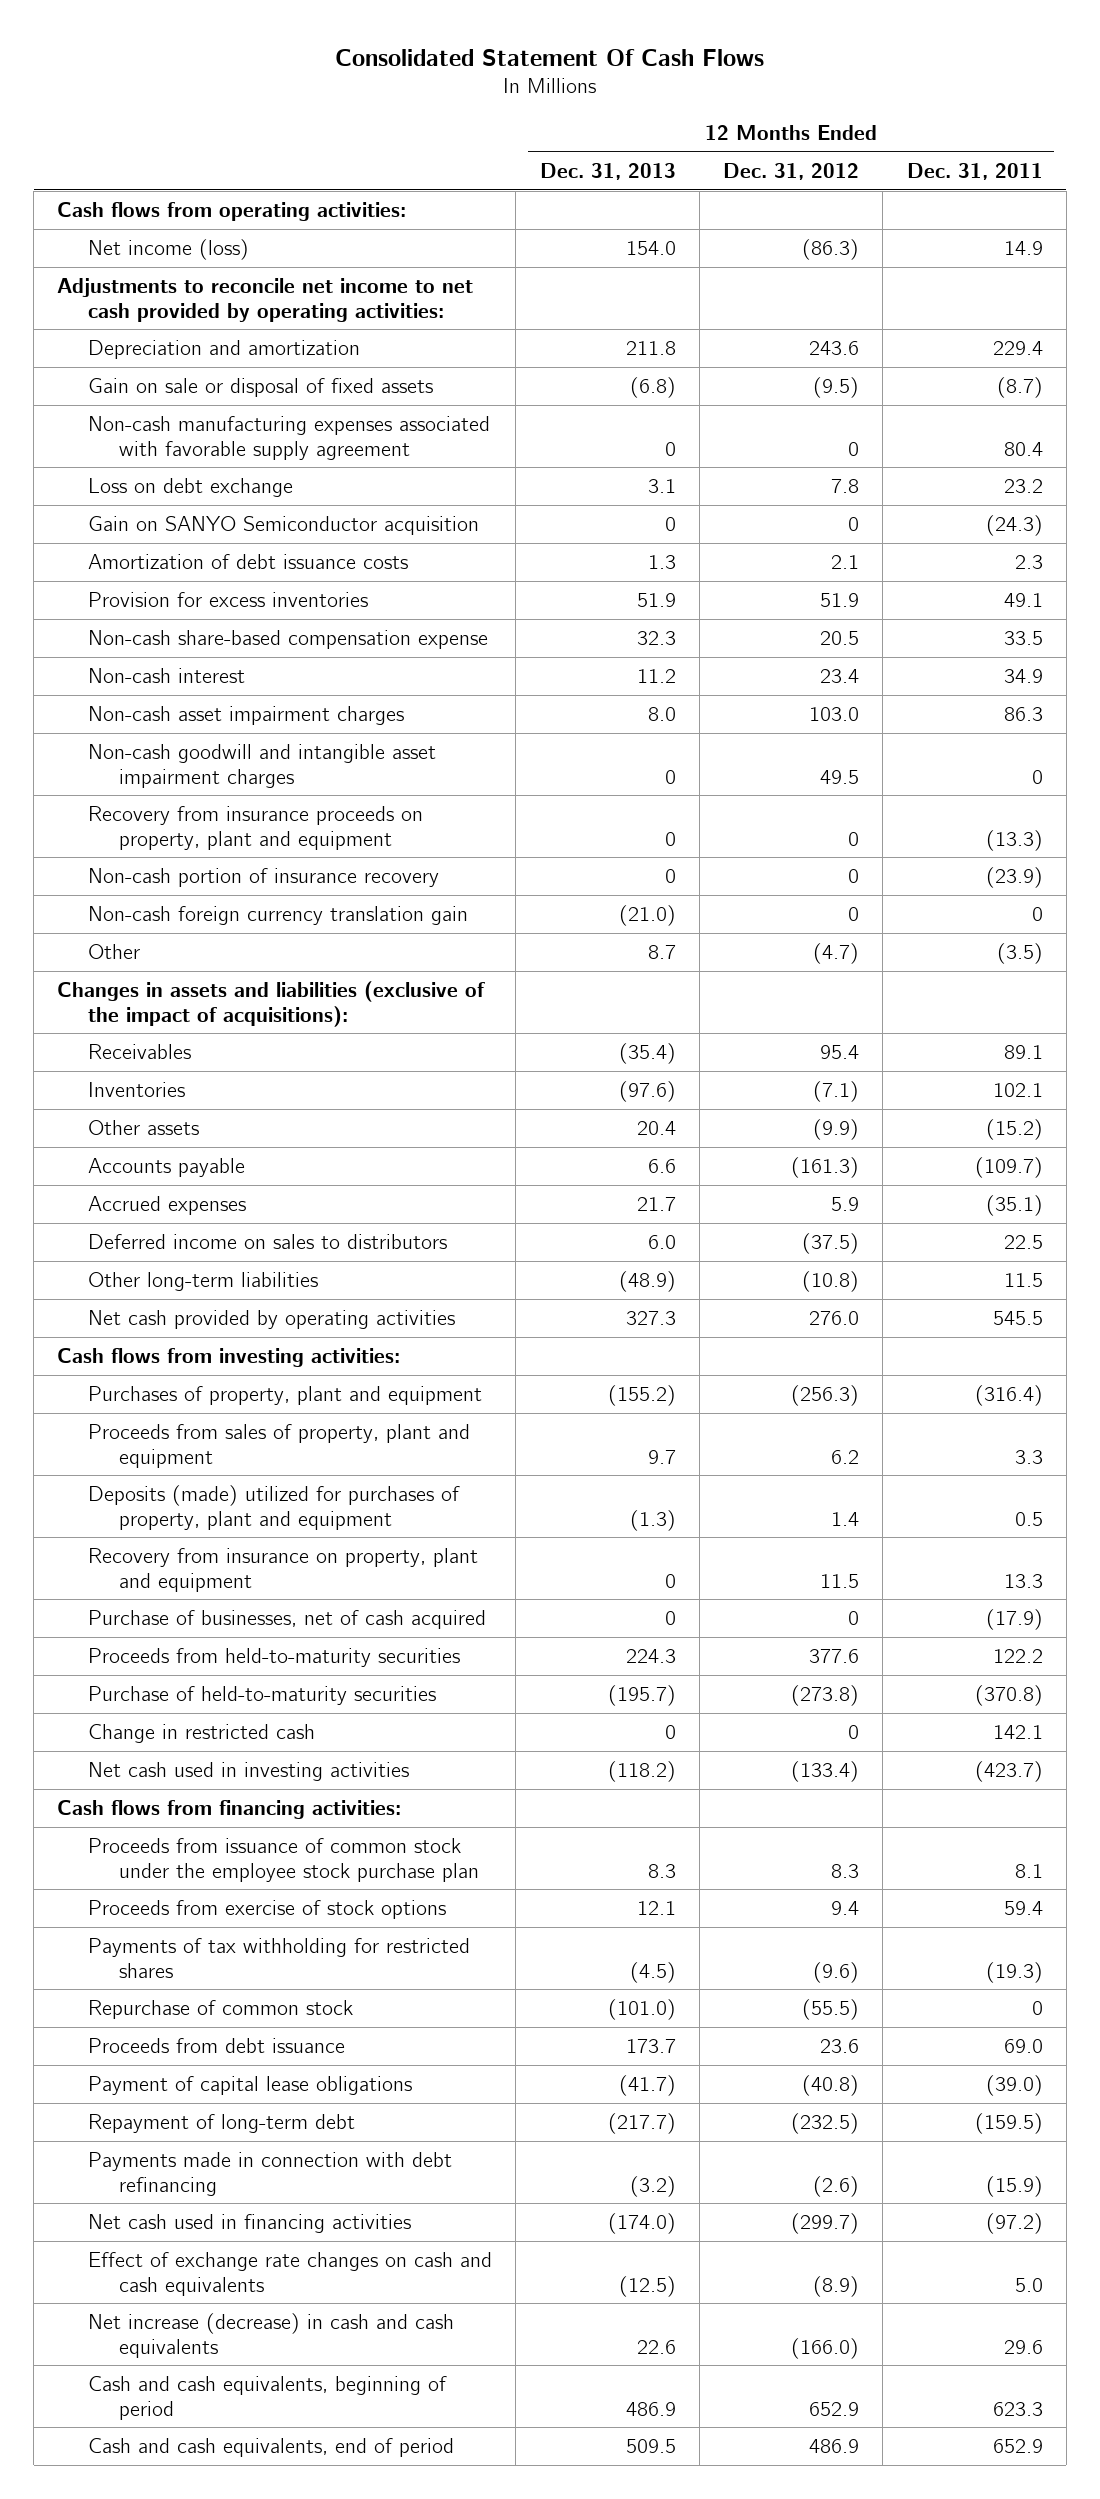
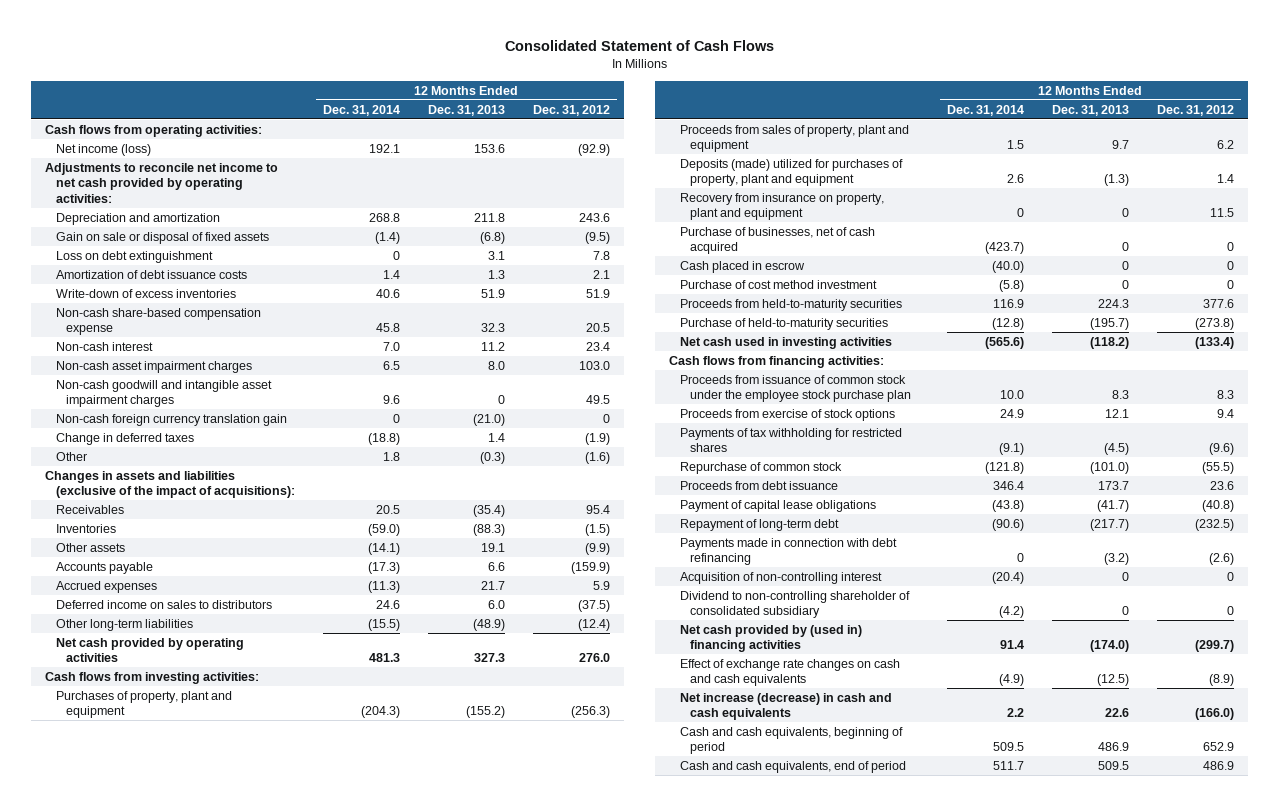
- Consolidated Statement Of Cash Flows
+ Consolidated Statement of Cash Flows
- | 12 Months Ended Dec. 31, 2013 | 12 Months Ended Dec. 31, 2012 | 12 Months Ended Dec. 31, 2011
+ | 12 Months Ended Dec. 31, 2014 | 12 Months Ended Dec. 31, 2013 | 12 Months Ended Dec. 31, 2012
- Net income (loss) | 154.0 | (86.3) | 14.9
+ Net income (loss) | 192.1 | 153.6 | (92.9)
- Non-cash manufacturing expenses associated with favorable supply agreement | 0 | 0 | 80.4
- Loss on debt exchange | 3.1 | 7.8 | 23.2
- Gain on SANYO Semiconductor acquisition | 0 | 0 | (24.3)
+ Loss on debt extinguishment | 0 | 3.1 | 7.8
- Provision for excess inventories | 51.9 | 51.9 | 49.1
+ Write-down of excess inventories | 40.6 | 51.9 | 51.9
- Recovery from insurance proceeds on property, plant and equipment | 0 | 0 | (13.3)
- Non-cash portion of insurance recovery | 0 | 0 | (23.9)
- Other | 8.7 | (4.7) | (3.5)
+ Change in deferred taxes | (18.8) | 1.4 | (1.9)
+ Other | 1.8 | (0.3) | (1.6)
- Inventories | (97.6) | (7.1) | 102.1
- Other assets | 20.4 | (9.9) | (15.2)
- Accounts payable | 6.6 | (161.3) | (109.7)
+ Inventories | (59.0) | (88.3) | (1.5)
+ Other assets | (14.1) | 19.1 | (9.9)
+ Accounts payable | (17.3) | 6.6 | (159.9)
- Other long-term liabilities | (48.9) | (10.8) | 11.5
+ Other long-term liabilities | (15.5) | (48.9) | (12.4)
+ Cash placed in escrow | (40.0) | 0 | 0
+ Purchase of cost method investment | (5.8) | 0 | 0
- Change in restricted cash | 0 | 0 | 142.1
- Net cash used in financing activities | (174.0) | (299.7) | (97.2)
+ Acquisition of non-controlling interest | (20.4) | 0 | 0
+ Dividend to non-controlling shareholder of consolidated subsidiary | (4.2) | 0 | 0
+ Net cash provided by (used in) financing activities | 91.4 | (174.0) | (299.7)

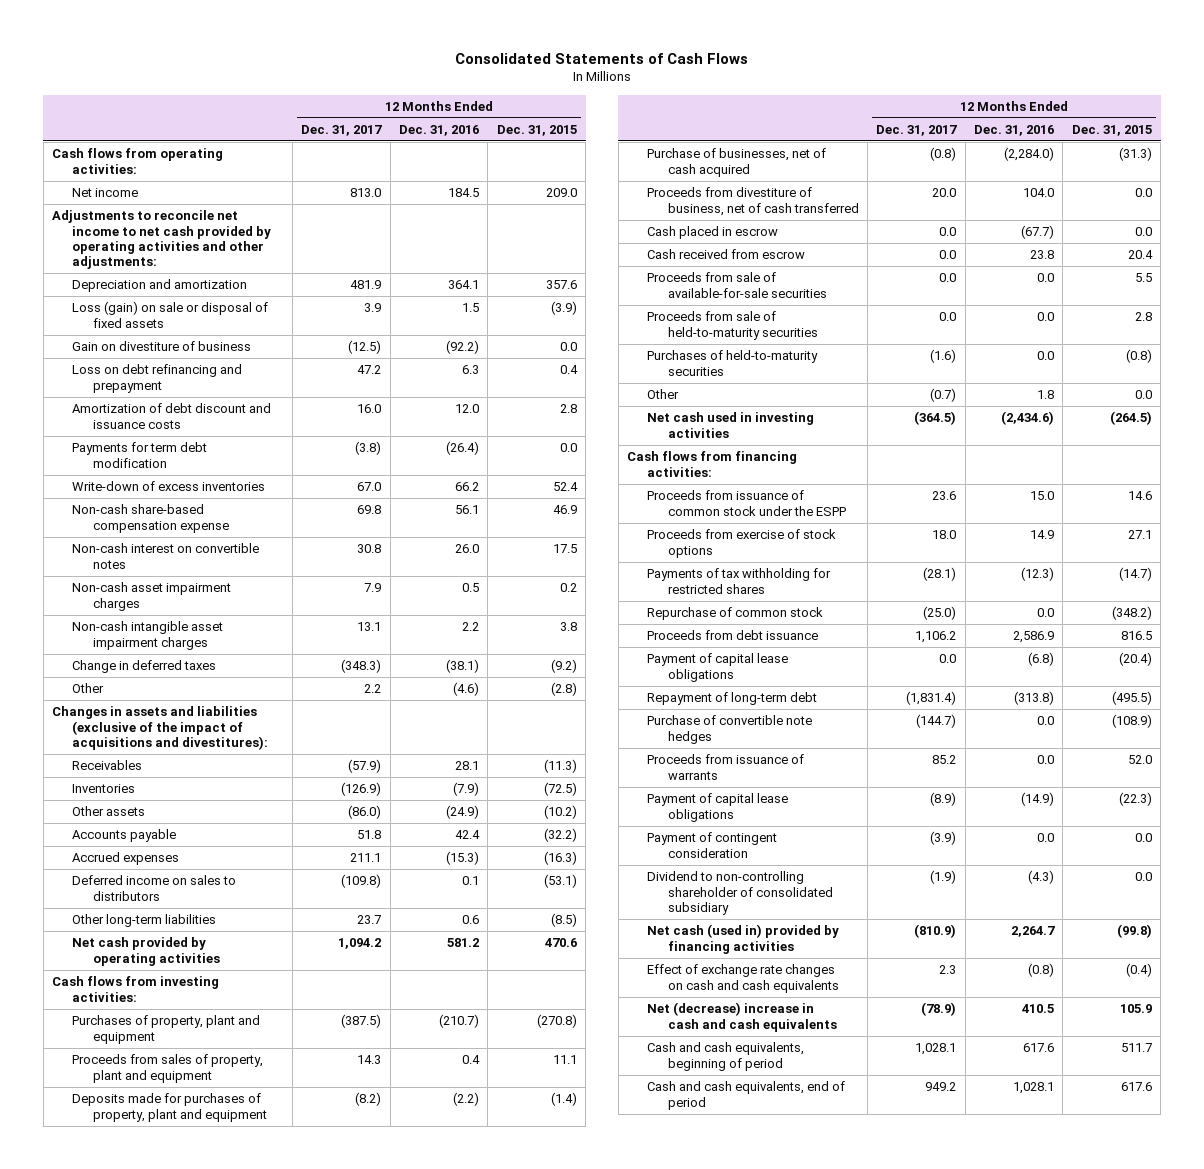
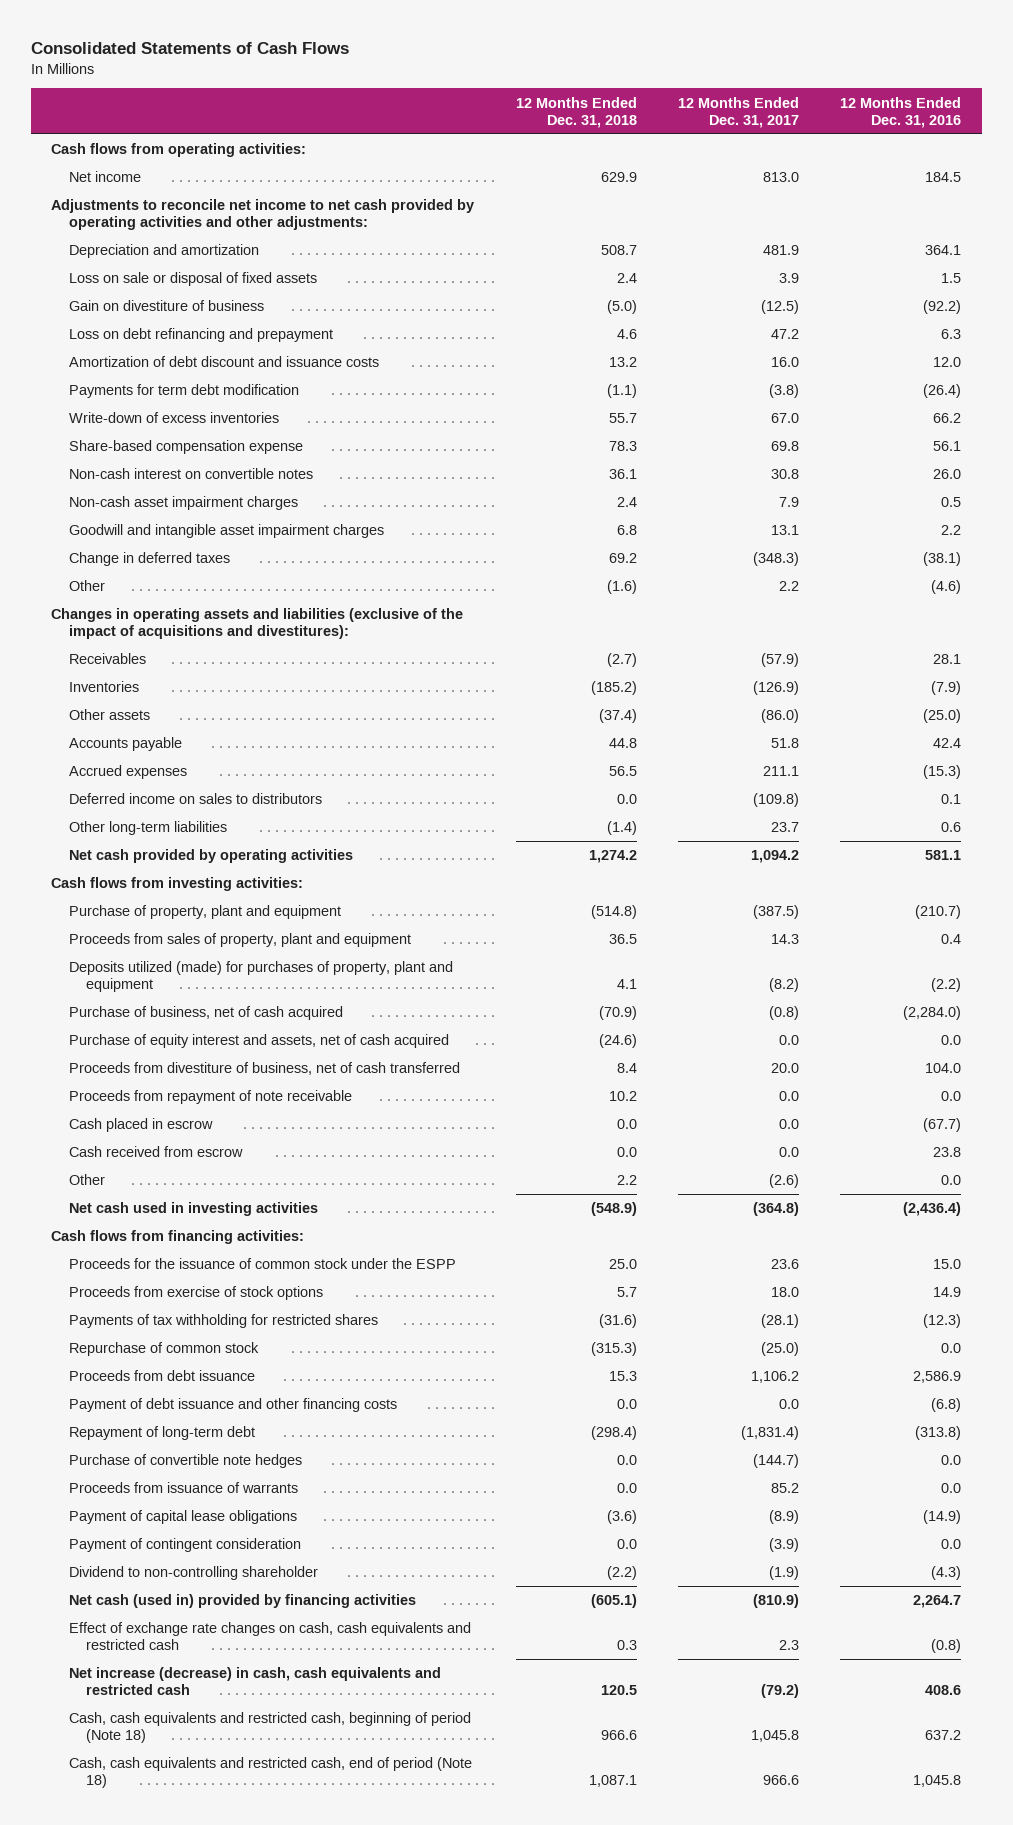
- | 12 Months Ended Dec. 31, 2017 | 12 Months Ended Dec. 31, 2016 | 12 Months Ended Dec. 31, 2015
+ | 12 Months Ended Dec. 31, 2018 | 12 Months Ended Dec. 31, 2017 | 12 Months Ended Dec. 31, 2016
- Loss (gain) on sale or disposal of fixed assets | 3.9 | 1.5 | (3.9)
+ Loss on sale or disposal of fixed assets | 2.4 | 3.9 | 1.5
- Non-cash share-based compensation expense | 69.8 | 56.1 | 46.9
+ Share-based compensation expense | 78.3 | 69.8 | 56.1
- Non-cash intangible asset impairment charges | 13.1 | 2.2 | 3.8
+ Goodwill and intangible asset impairment charges | 6.8 | 13.1 | 2.2
- Changes in assets and liabilities (exclusive of the impact of acquisitions and divestitures):
+ Changes in operating assets and liabilities (exclusive of the impact of acquisitions and divestitures):
- Other assets | (86.0) | (24.9) | (10.2)
+ Other assets | (37.4) | (86.0) | (25.0)
- Net cash provided by operating activities | 1,094.2 | 581.2 | 470.6
+ Net cash provided by operating activities | 1,274.2 | 1,094.2 | 581.1
- Purchases of property, plant and equipment | (387.5) | (210.7) | (270.8)
+ Purchase of property, plant and equipment | (514.8) | (387.5) | (210.7)
- Deposits made for purchases of property, plant and equipment | (8.2) | (2.2) | (1.4)
- Purchase of businesses, net of cash acquired | (0.8) | (2,284.0) | (31.3)
+ Deposits utilized (made) for purchases of property, plant and equipment | 4.1 | (8.2) | (2.2)
+ Purchase of business, net of cash acquired | (70.9) | (0.8) | (2,284.0)
+ Purchase of equity interest and assets, net of cash acquired | (24.6) | 0.0 | 0.0
+ Proceeds from repayment of note receivable | 10.2 | 0.0 | 0.0
- Proceeds from sale of available-for-sale securities | 0.0 | 0.0 | 5.5
- Proceeds from sale of held-to-maturity securities | 0.0 | 0.0 | 2.8
- Purchases of held-to-maturity securities | (1.6) | 0.0 | (0.8)
- Other | (0.7) | 1.8 | 0.0
- Net cash used in investing activities | (364.5) | (2,434.6) | (264.5)
+ Other | 2.2 | (2.6) | 0.0
+ Net cash used in investing activities | (548.9) | (364.8) | (2,436.4)
- Proceeds from issuance of common stock under the ESPP | 23.6 | 15.0 | 14.6
+ Proceeds for the issuance of common stock under the ESPP | 25.0 | 23.6 | 15.0
- Payment of capital lease obligations | 0.0 | (6.8) | (20.4)
+ Payment of debt issuance and other financing costs | 0.0 | 0.0 | (6.8)
- Dividend to non-controlling shareholder of consolidated subsidiary | (1.9) | (4.3) | 0.0
+ Dividend to non-controlling shareholder | (2.2) | (1.9) | (4.3)
- Effect of exchange rate changes on cash and cash equivalents | 2.3 | (0.8) | (0.4)
- Net (decrease) increase in cash and cash equivalents | (78.9) | 410.5 | 105.9
- Cash and cash equivalents, beginning of period | 1,028.1 | 617.6 | 511.7
- Cash and cash equivalents, end of period | 949.2 | 1,028.1 | 617.6
+ Effect of exchange rate changes on cash, cash equivalents and restricted cash | 0.3 | 2.3 | (0.8)
+ Net increase (decrease) in cash, cash equivalents and restricted cash | 120.5 | (79.2) | 408.6
+ Cash, cash equivalents and restricted cash, beginning of period (Note 18) | 966.6 | 1,045.8 | 637.2
+ Cash, cash equivalents and restricted cash, end of period (Note 18) | 1,087.1 | 966.6 | 1,045.8

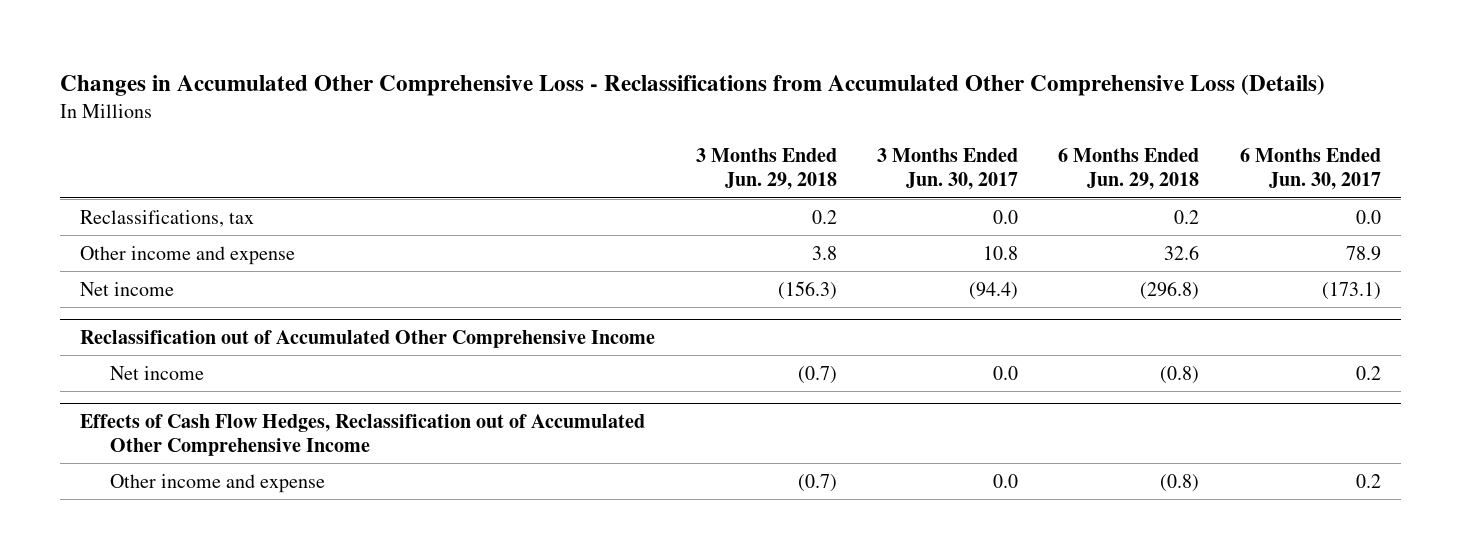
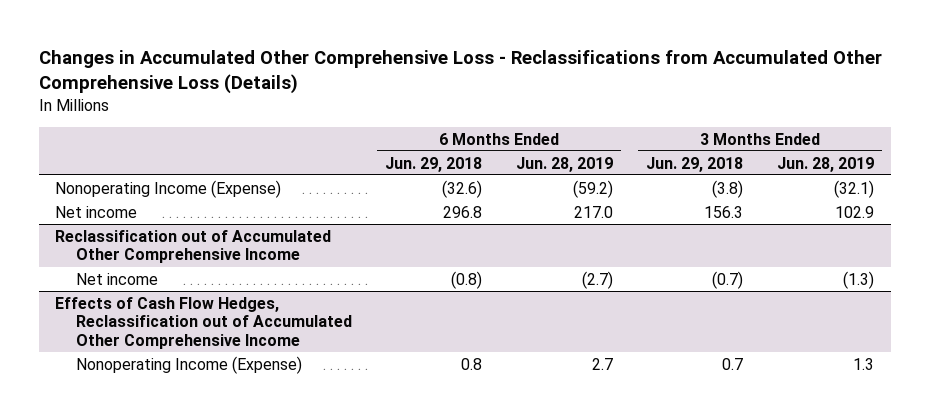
- | 3 Months Ended Jun. 29, 2018 | 3 Months Ended Jun. 30, 2017 | 6 Months Ended Jun. 29, 2018 | 6 Months Ended Jun. 30, 2017
+ | 6 Months Ended Jun. 29, 2018 | 6 Months Ended Jun. 28, 2019 | 3 Months Ended Jun. 29, 2018 | 3 Months Ended Jun. 28, 2019
- Reclassifications, tax | 0.2 | 0.0 | 0.2 | 0.0
- Other income and expense | 3.8 | 10.8 | 32.6 | 78.9
- Net income | (156.3) | (94.4) | (296.8) | (173.1)
+ Nonoperating Income (Expense) | (32.6) | (59.2) | (3.8) | (32.1)
+ Net income | 296.8 | 217.0 | 156.3 | 102.9
@ Effects of Cash Flow Hedges, Reclassification out of Accumulated Other Comprehensive Income
- Other income and expense | (0.7) | 0.0 | (0.8) | 0.2
+ Nonoperating Income (Expense) | 0.8 | 2.7 | 0.7 | 1.3

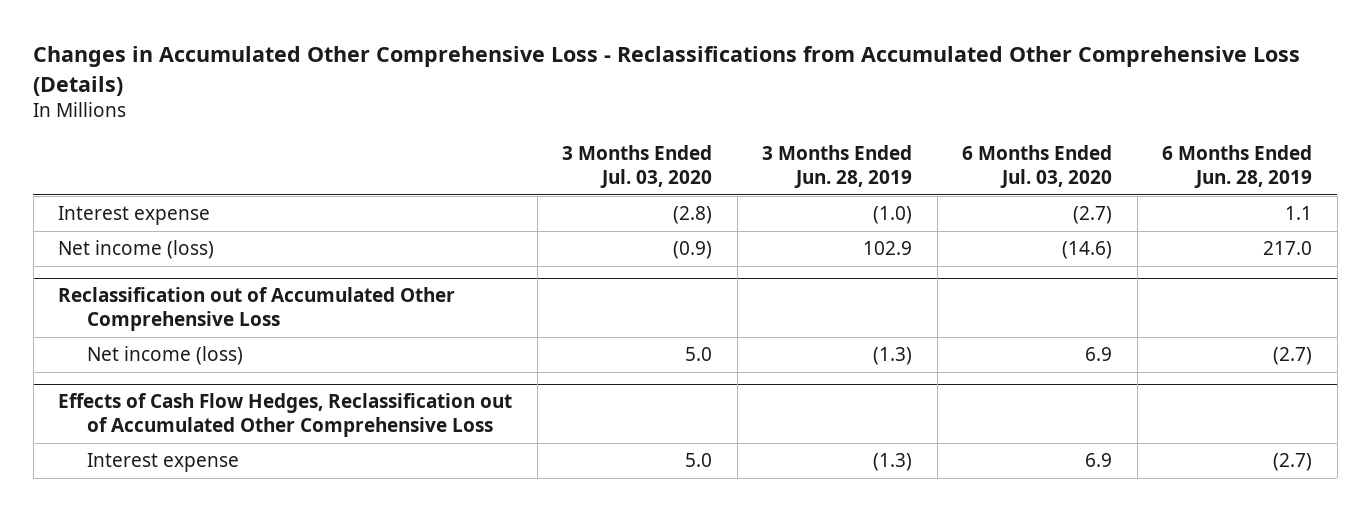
- | 6 Months Ended Jun. 29, 2018 | 6 Months Ended Jun. 28, 2019 | 3 Months Ended Jun. 29, 2018 | 3 Months Ended Jun. 28, 2019
+ | 3 Months Ended Jul. 03, 2020 | 3 Months Ended Jun. 28, 2019 | 6 Months Ended Jul. 03, 2020 | 6 Months Ended Jun. 28, 2019
- Nonoperating Income (Expense) | (32.6) | (59.2) | (3.8) | (32.1)
- Net income | 296.8 | 217.0 | 156.3 | 102.9
- Reclassification out of Accumulated Other Comprehensive Income
- Net income | (0.8) | (2.7) | (0.7) | (1.3)
- Effects of Cash Flow Hedges, Reclassification out of Accumulated Other Comprehensive Income
- Nonoperating Income (Expense) | 0.8 | 2.7 | 0.7 | 1.3
+ Interest expense | (2.8) | (1.0) | (2.7) | 1.1
+ Net income (loss) | (0.9) | 102.9 | (14.6) | 217.0
+ Reclassification out of Accumulated Other Comprehensive Loss
+ Net income (loss) | 5.0 | (1.3) | 6.9 | (2.7)
+ Effects of Cash Flow Hedges, Reclassification out of Accumulated Other Comprehensive Loss
+ Interest expense | 5.0 | (1.3) | 6.9 | (2.7)

